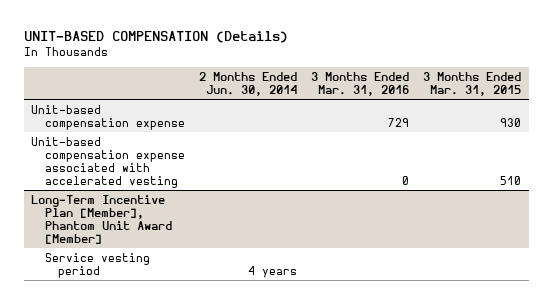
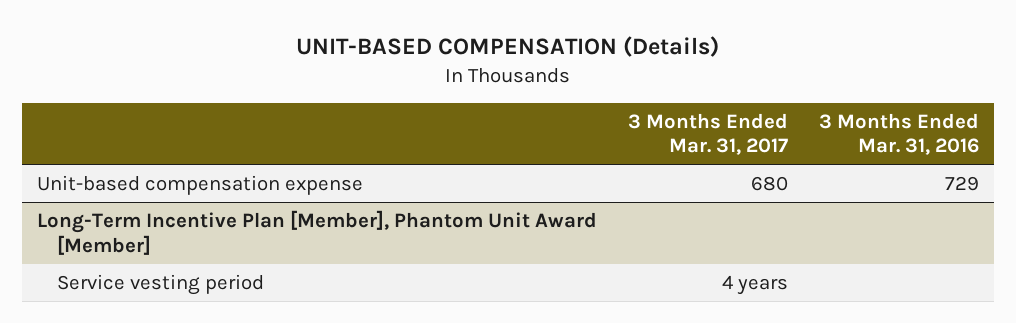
- | 2 Months Ended Jun. 30, 2014 | 3 Months Ended Mar. 31, 2016 | 3 Months Ended Mar. 31, 2015
+ | 3 Months Ended Mar. 31, 2017 | 3 Months Ended Mar. 31, 2016
- Unit-based compensation expense associated with accelerated vesting | | 0 | 510

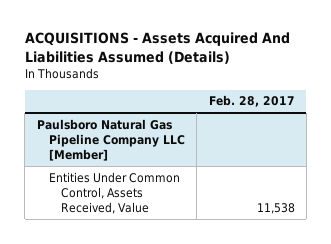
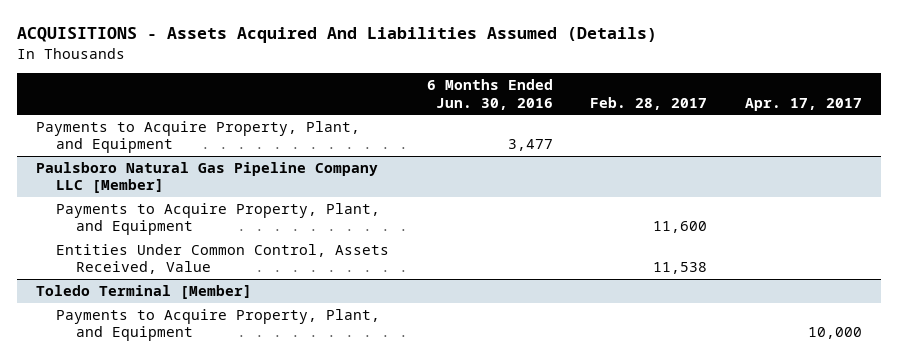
- | Feb. 28, 2017
+ | 6 Months Ended Jun. 30, 2016 | Feb. 28, 2017 | Apr. 17, 2017
+ Payments to Acquire Property, Plant, and Equipment | 3,477 | |
@ Paulsboro Natural Gas Pipeline Company LLC [Member]
+ Payments to Acquire Property, Plant, and Equipment | | 11,600 |
+ Toledo Terminal [Member]
+ Payments to Acquire Property, Plant, and Equipment | | | 10,000

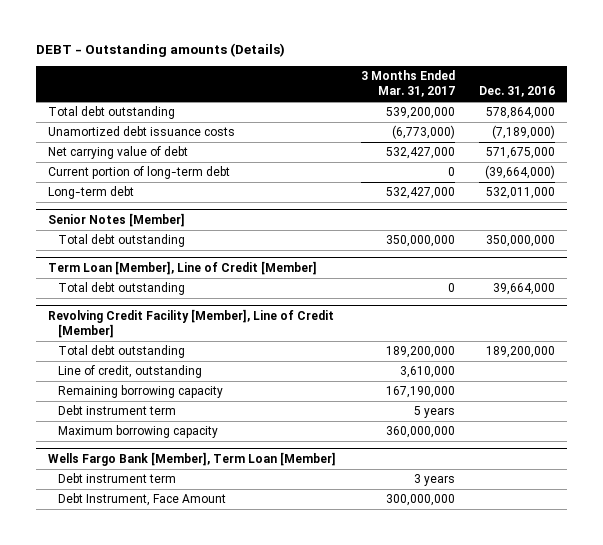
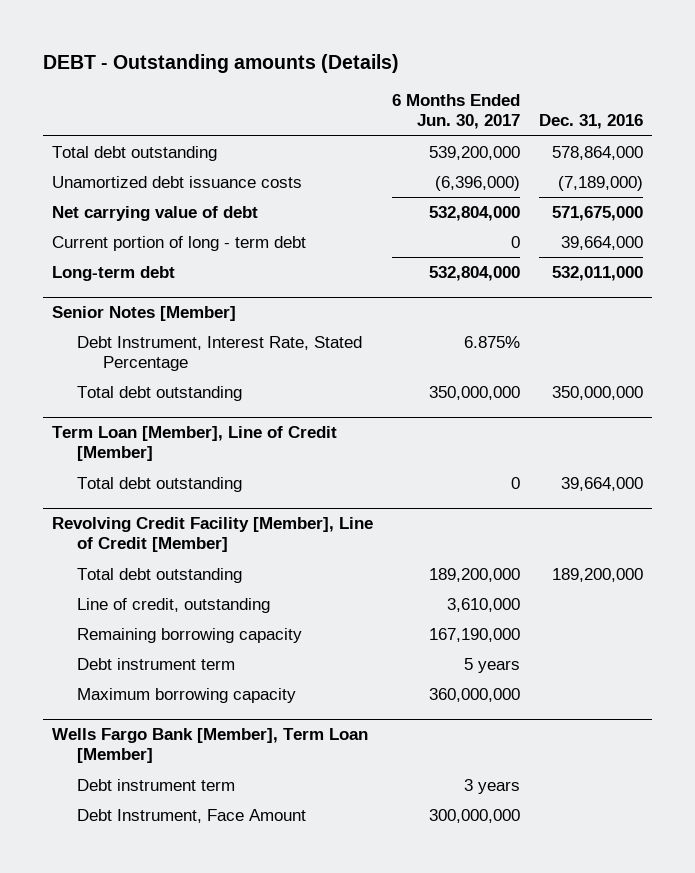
- | 3 Months Ended Mar. 31, 2017 | Dec. 31, 2016
+ | 6 Months Ended Jun. 30, 2017 | Dec. 31, 2016
- Current portion of long-term debt | 0 | (39,664,000)
+ Current portion of long - term debt | 0 | 39,664,000
@ Senior Notes [Member]
+ Debt Instrument, Interest Rate, Stated Percentage | 6.875% |

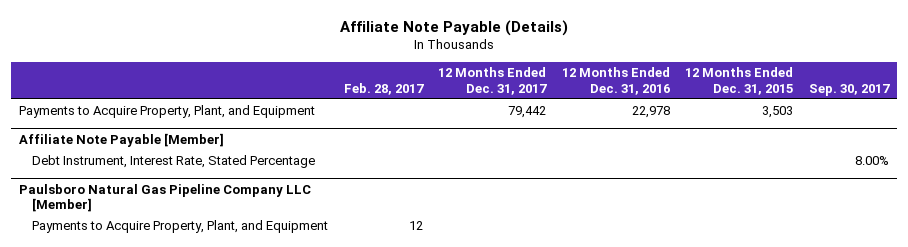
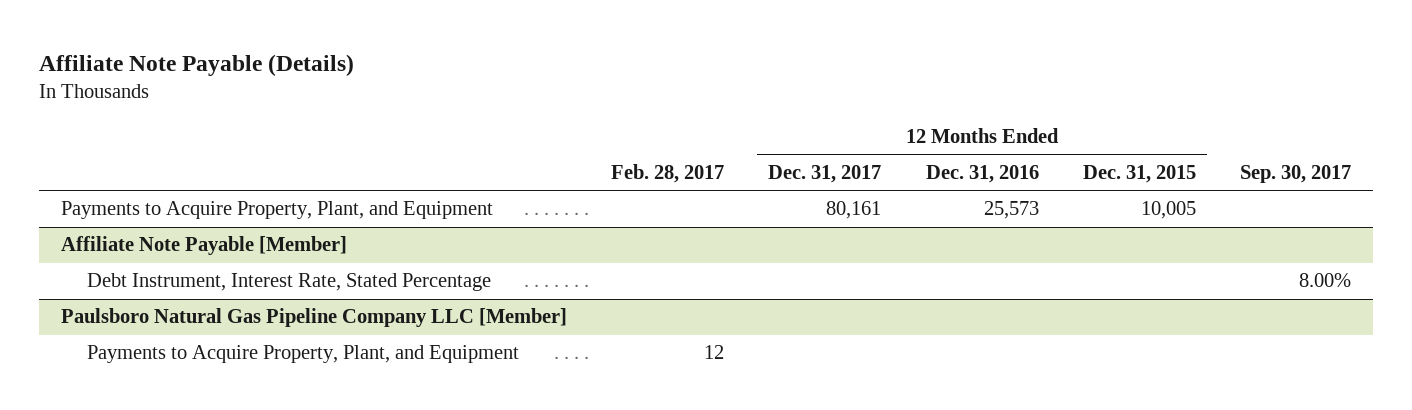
- Payments to Acquire Property, Plant, and Equipment | | 79,442 | 22,978 | 3,503 |
+ Payments to Acquire Property, Plant, and Equipment | | 80,161 | 25,573 | 10,005 |

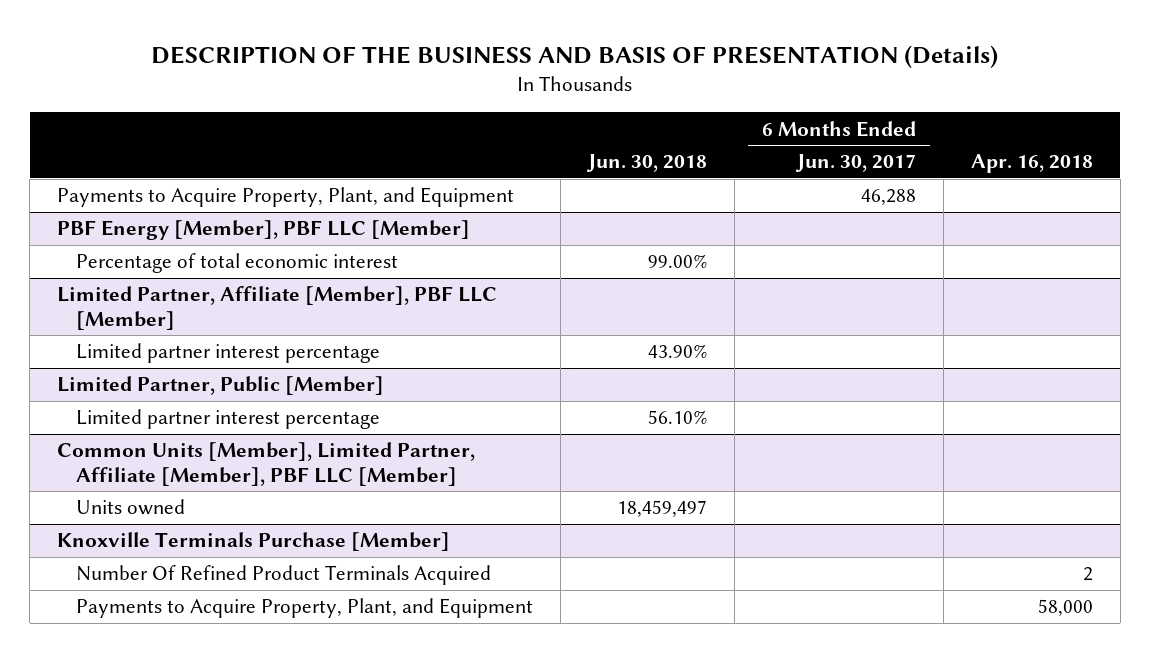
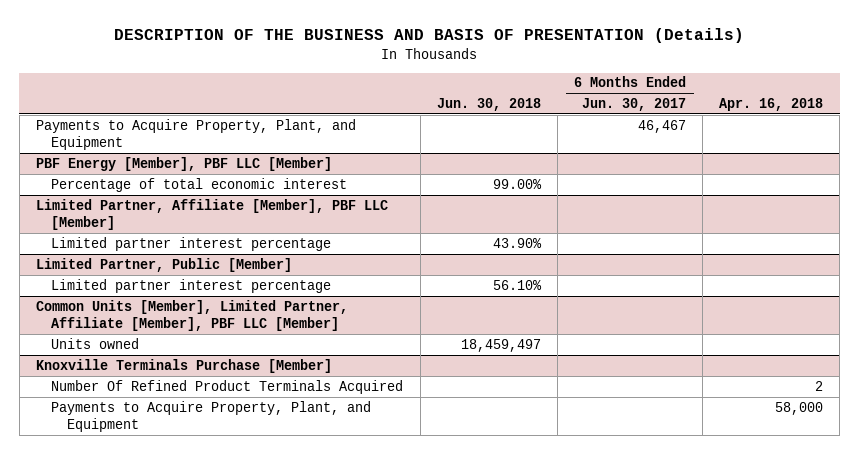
- Payments to Acquire Property, Plant, and Equipment | | 46,288 |
+ Payments to Acquire Property, Plant, and Equipment | | 46,467 |

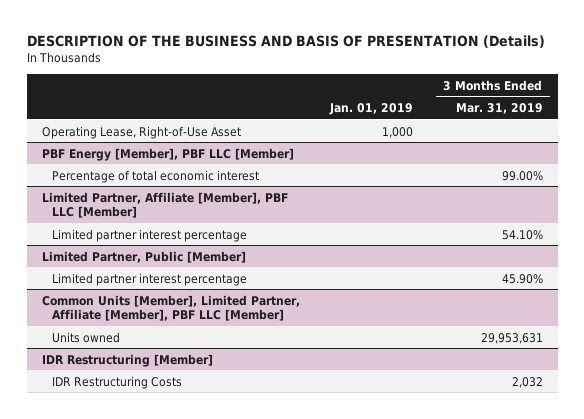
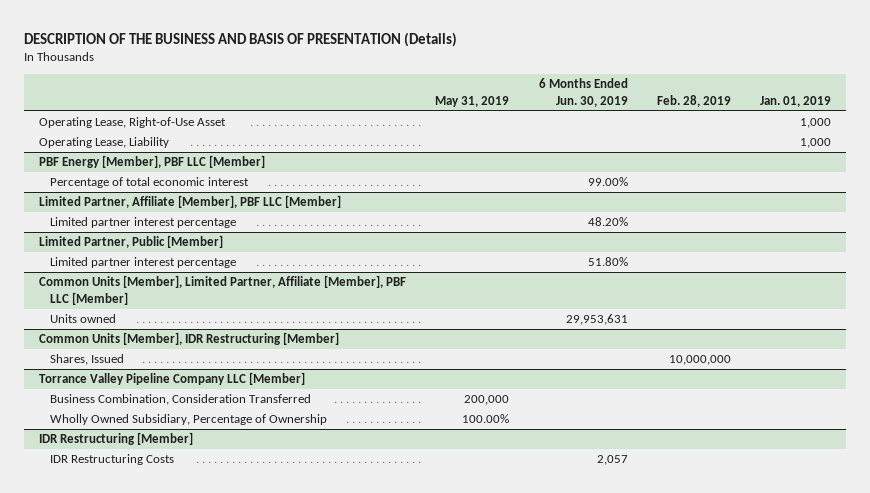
- | Jan. 01, 2019 | 3 Months Ended Mar. 31, 2019
+ | May 31, 2019 | 6 Months Ended Jun. 30, 2019 | Feb. 28, 2019 | Jan. 01, 2019
+ Operating Lease, Liability | | | | 1,000
+ Common Units [Member], IDR Restructuring [Member]
+ Shares, Issued | | | 10,000,000 |
+ Torrance Valley Pipeline Company LLC [Member]
+ Business Combination, Consideration Transferred | 200,000 | | |
+ Wholly Owned Subsidiary, Percentage of Ownership | 100.00% | | |

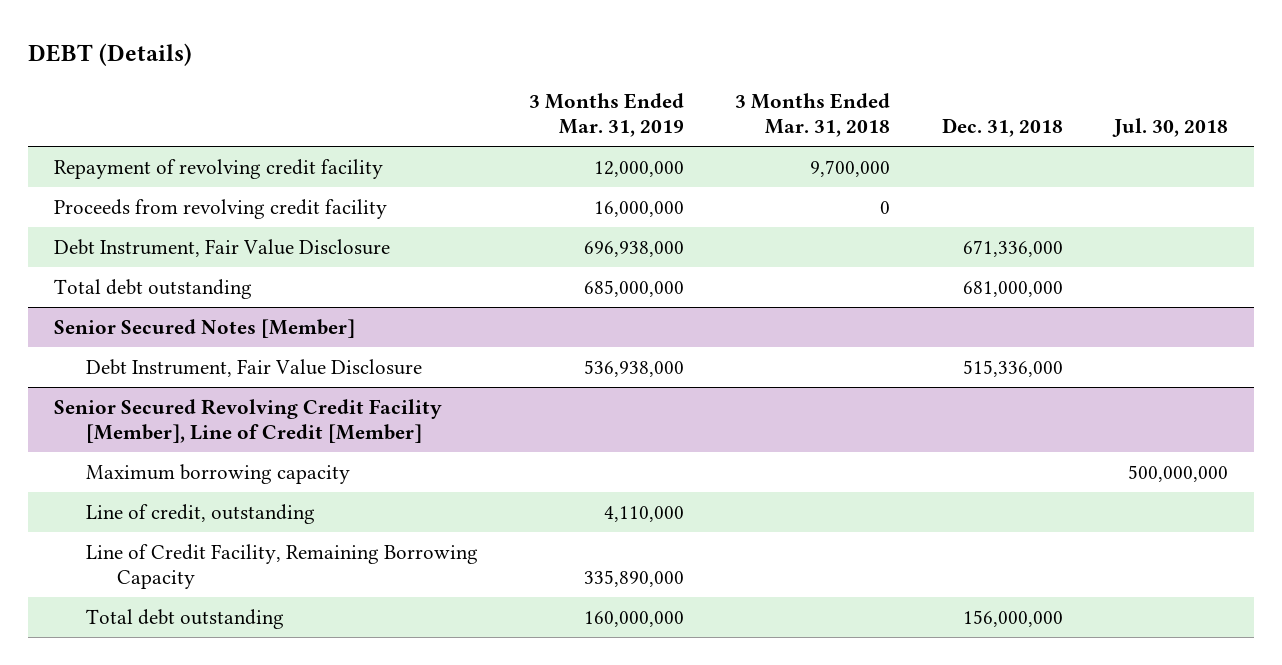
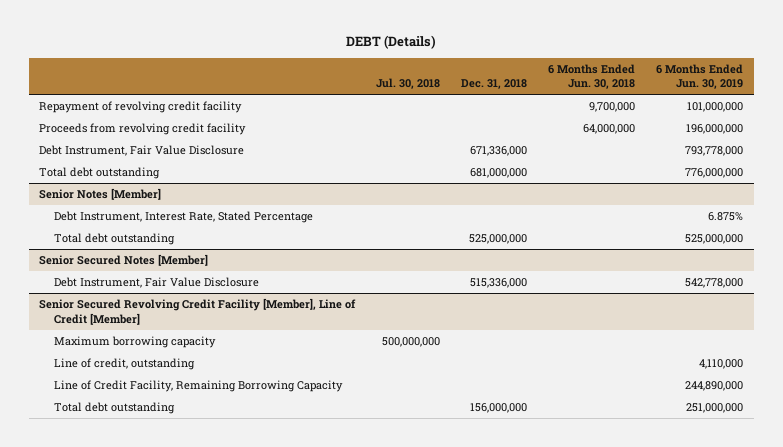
- | 3 Months Ended Mar. 31, 2019 | 3 Months Ended Mar. 31, 2018 | Dec. 31, 2018 | Jul. 30, 2018
+ | Jul. 30, 2018 | Dec. 31, 2018 | 6 Months Ended Jun. 30, 2018 | 6 Months Ended Jun. 30, 2019
+ Senior Notes [Member]
+ Debt Instrument, Interest Rate, Stated Percentage | | | | 6.875%
+ Total debt outstanding | | 525,000,000 | | 525,000,000

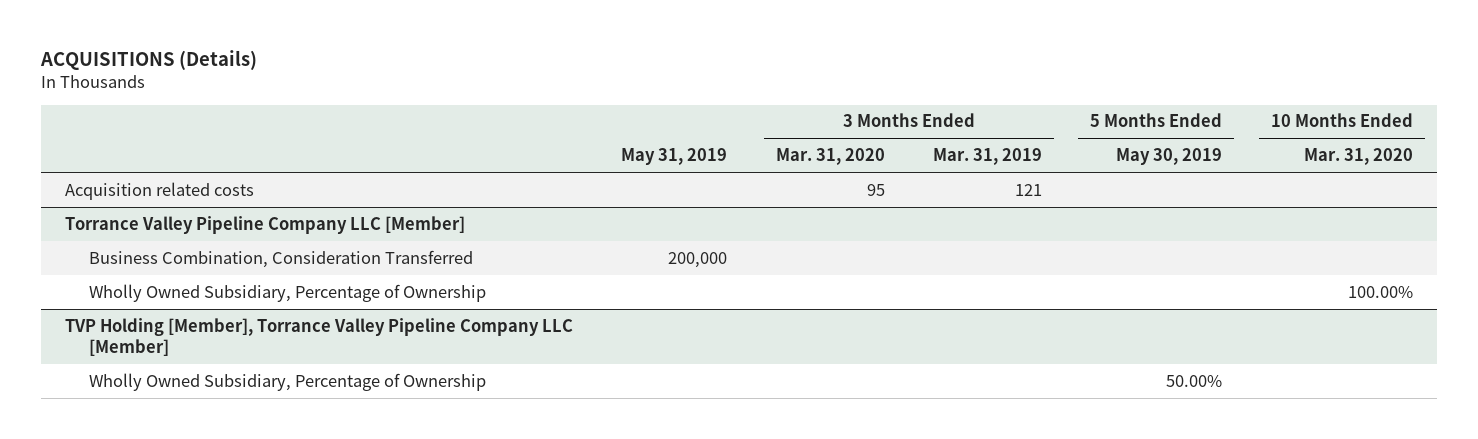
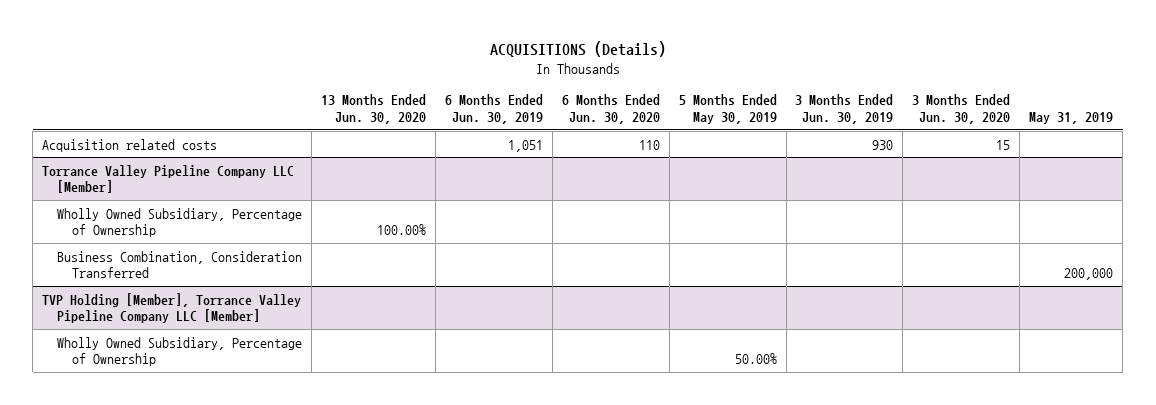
- | May 31, 2019 | 3 Months Ended Mar. 31, 2020 | 3 Months Ended Mar. 31, 2019 | 5 Months Ended May 30, 2019 | 10 Months Ended Mar. 31, 2020
+ | 13 Months Ended Jun. 30, 2020 | 6 Months Ended Jun. 30, 2019 | 6 Months Ended Jun. 30, 2020 | 5 Months Ended May 30, 2019 | 3 Months Ended Jun. 30, 2019 | 3 Months Ended Jun. 30, 2020 | May 31, 2019
@ Torrance Valley Pipeline Company LLC [Member]
moved down: Business Combination, Consideration Transferred | | | | | | | 200,000

